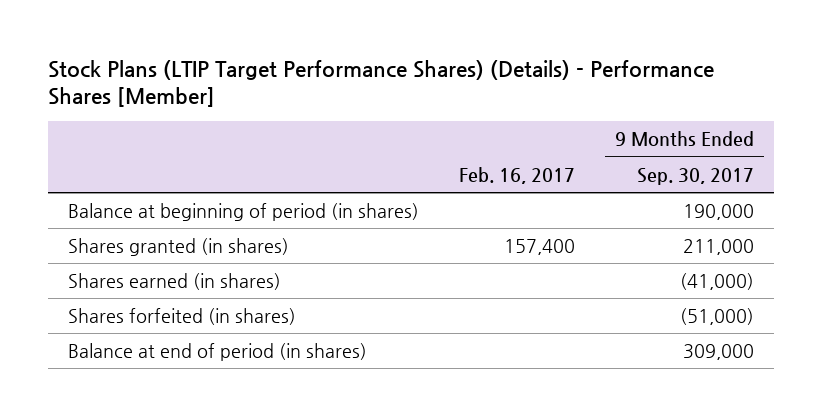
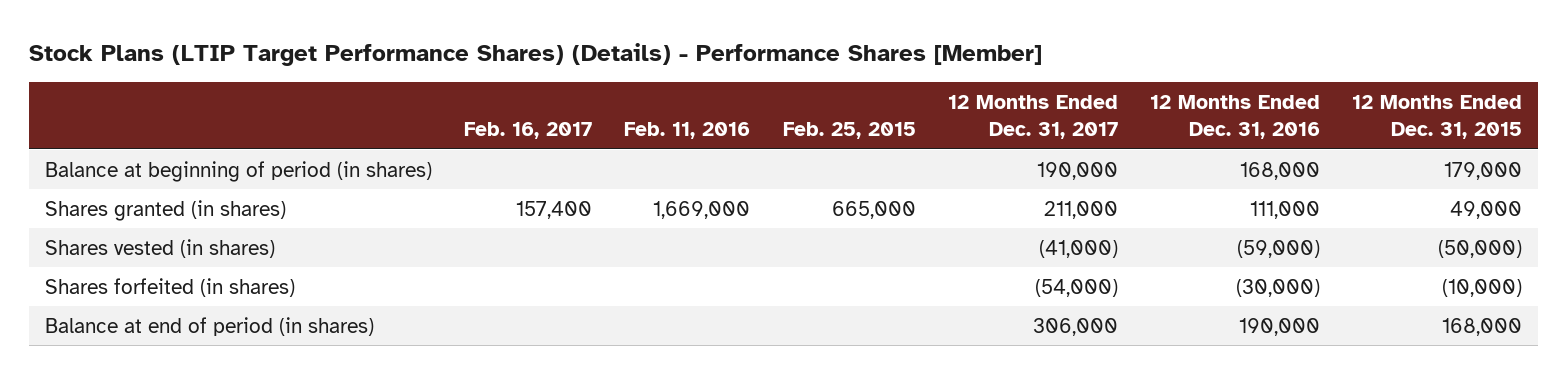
- | Feb. 16, 2017 | 9 Months Ended Sep. 30, 2017
+ | Feb. 16, 2017 | Feb. 11, 2016 | Feb. 25, 2015 | 12 Months Ended Dec. 31, 2017 | 12 Months Ended Dec. 31, 2016 | 12 Months Ended Dec. 31, 2015
- Shares earned (in shares) | | (41,000)
+ Shares vested (in shares) | | | | (41,000) | (59,000) | (50,000)

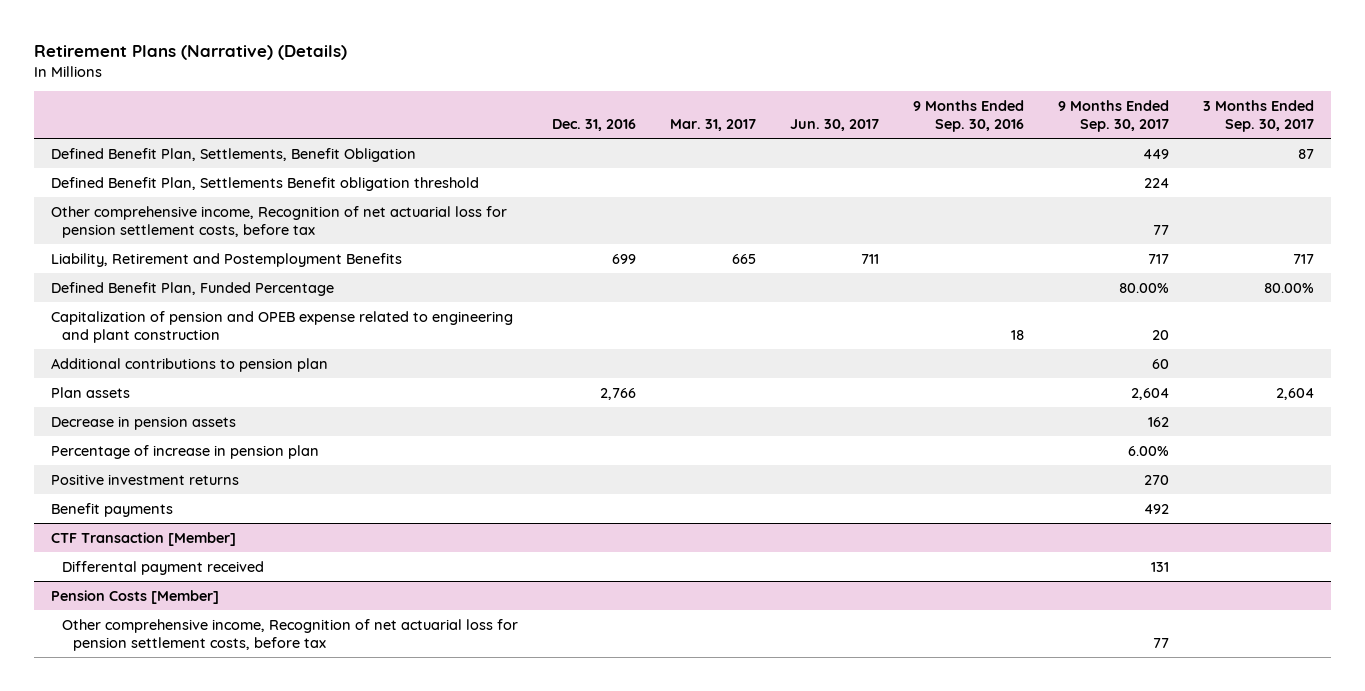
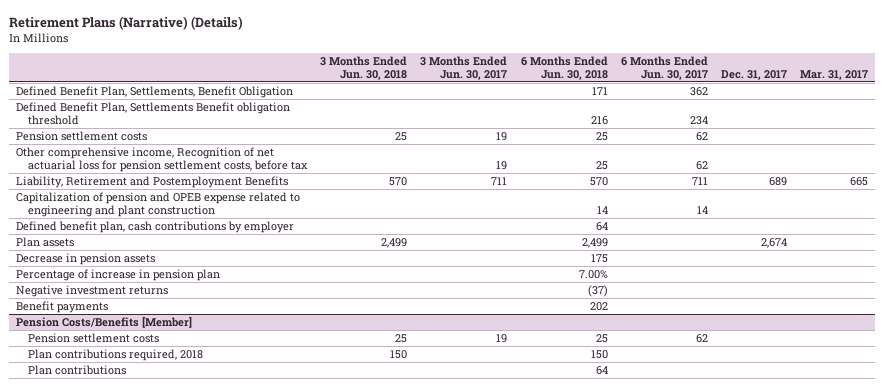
- | Dec. 31, 2016 | Mar. 31, 2017 | Jun. 30, 2017 | 9 Months Ended Sep. 30, 2016 | 9 Months Ended Sep. 30, 2017 | 3 Months Ended Sep. 30, 2017
+ | 3 Months Ended Jun. 30, 2018 | 3 Months Ended Jun. 30, 2017 | 6 Months Ended Jun. 30, 2018 | 6 Months Ended Jun. 30, 2017 | Dec. 31, 2017 | Mar. 31, 2017
+ Pension settlement costs | 25 | 19 | 25 | 62 | |
- Defined Benefit Plan, Funded Percentage | | | | | 80.00% | 80.00%
- Additional contributions to pension plan | | | | | 60 |
+ Defined benefit plan, cash contributions by employer | | | 64 | | |
- Positive investment returns | | | | | 270 |
+ Negative investment returns | | | (37) | | |
- CTF Transaction [Member]
- Differental payment received | | | | | 131 |
- Pension Costs [Member]
- Other comprehensive income, Recognition of net actuarial loss for pension settlement costs, before tax | | | | | 77 |
+ Pension Costs/Benefits [Member]
+ Pension settlement costs | 25 | 19 | 25 | 62 | |
+ Plan contributions required, 2018 | 150 | | 150 | | |
+ Plan contributions | | | 64 | | |

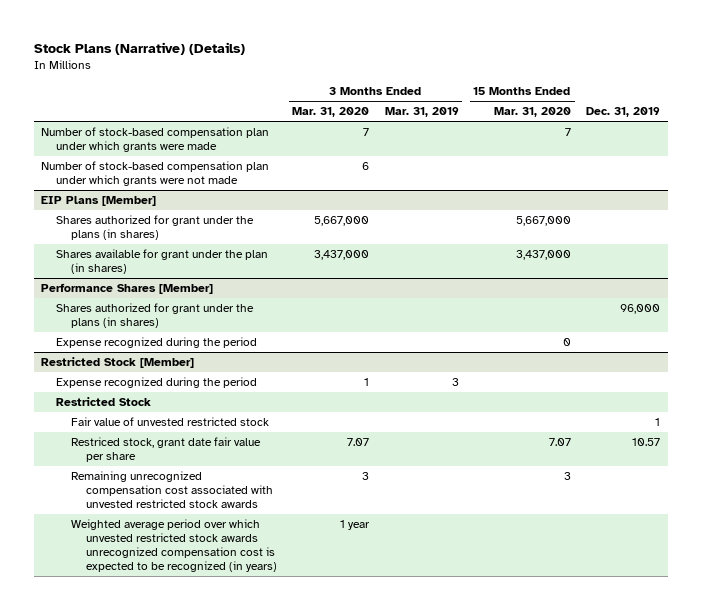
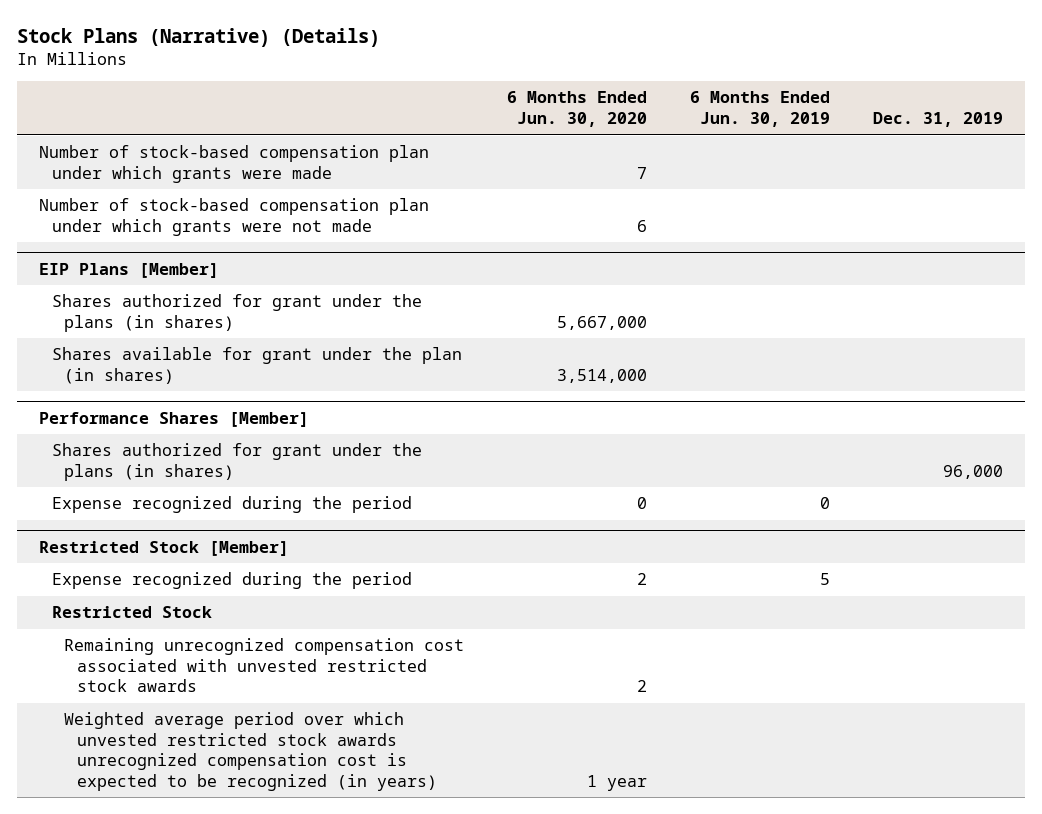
- | 3 Months Ended Mar. 31, 2020 | 3 Months Ended Mar. 31, 2019 | 15 Months Ended Mar. 31, 2020 | Dec. 31, 2019
+ | 6 Months Ended Jun. 30, 2020 | 6 Months Ended Jun. 30, 2019 | Dec. 31, 2019
@ Restricted Stock [Member]
- Fair value of unvested restricted stock | | | | 1
- Restriced stock, grant date fair value per share | 7.07 | | 7.07 | 10.57

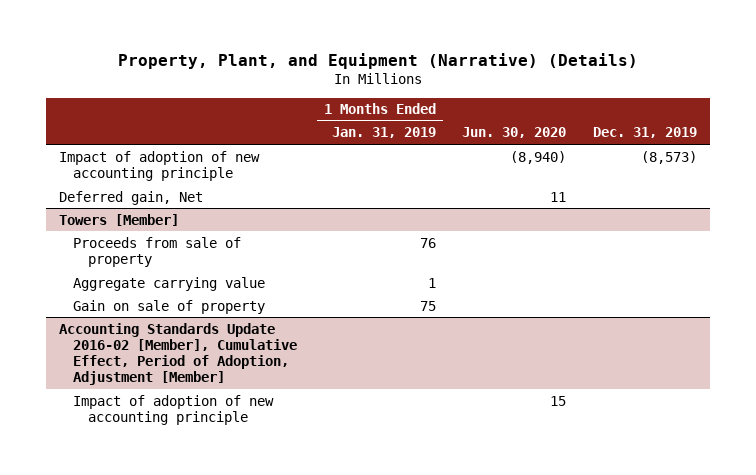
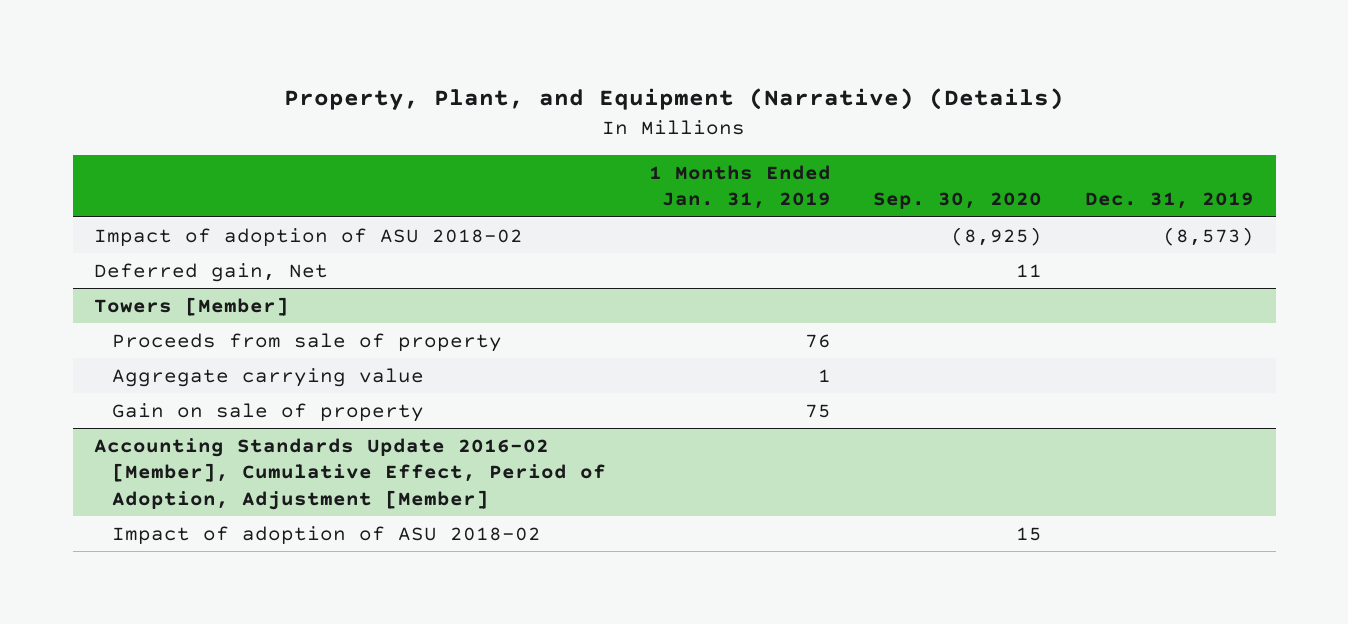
- | 1 Months Ended Jan. 31, 2019 | Jun. 30, 2020 | Dec. 31, 2019
+ | 1 Months Ended Jan. 31, 2019 | Sep. 30, 2020 | Dec. 31, 2019
- Impact of adoption of new accounting principle | | (8,940) | (8,573)
+ Impact of adoption of ASU 2018-02 | | (8,925) | (8,573)
@ Accounting Standards Update 2016-02 [Member], Cumulative Effect, Period of Adoption, Adjustment [Member]
- Impact of adoption of new accounting principle | | 15 |
+ Impact of adoption of ASU 2018-02 | | 15 |

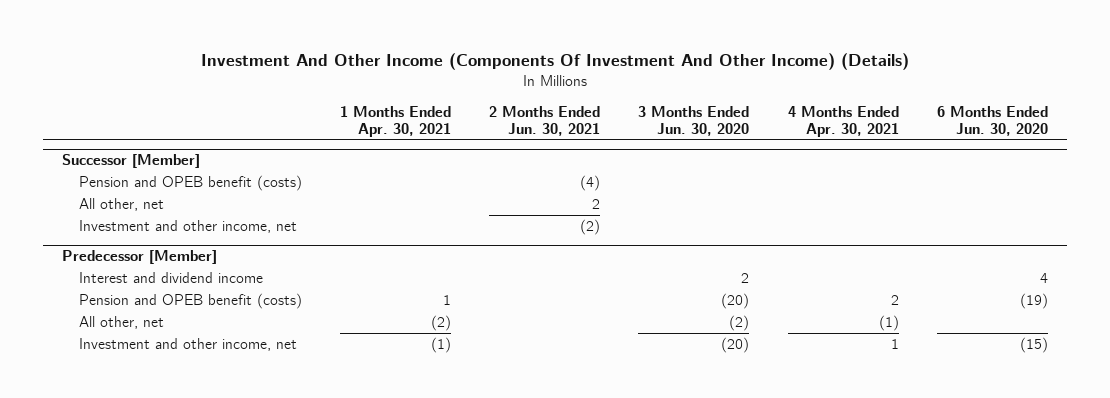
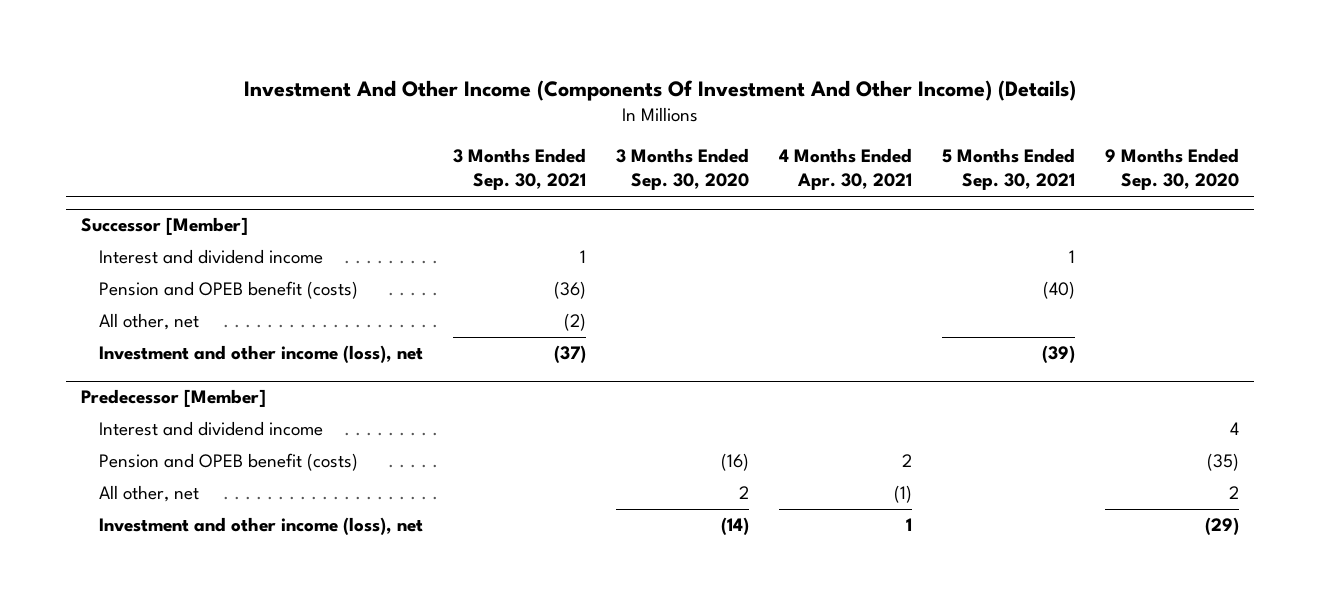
- | 1 Months Ended Apr. 30, 2021 | 2 Months Ended Jun. 30, 2021 | 3 Months Ended Jun. 30, 2020 | 4 Months Ended Apr. 30, 2021 | 6 Months Ended Jun. 30, 2020
+ | 3 Months Ended Sep. 30, 2021 | 3 Months Ended Sep. 30, 2020 | 4 Months Ended Apr. 30, 2021 | 5 Months Ended Sep. 30, 2021 | 9 Months Ended Sep. 30, 2020
@ Successor [Member]
+ Interest and dividend income | 1 | | | 1 |
- Investment and other income, net | | (2) | | |
+ Investment and other income (loss), net | (37) | | | (39) |
@ Predecessor [Member]
- Investment and other income, net | (1) | | (20) | 1 | (15)
+ Investment and other income (loss), net | | (14) | 1 | | (29)

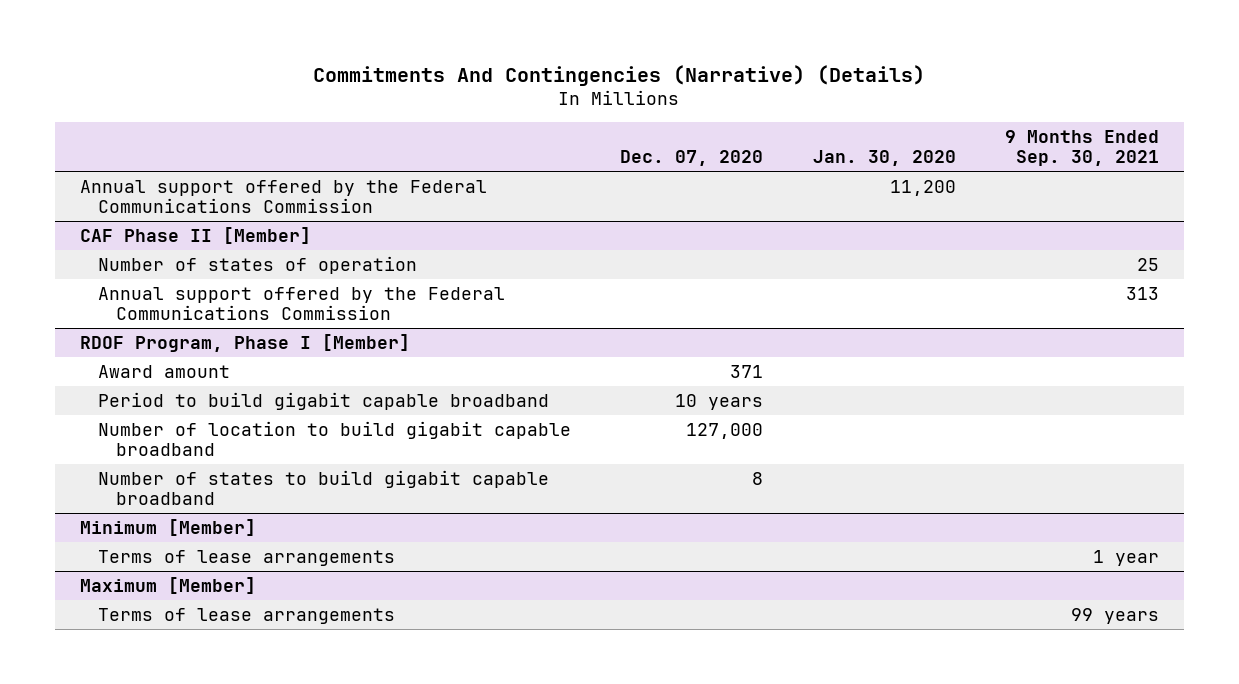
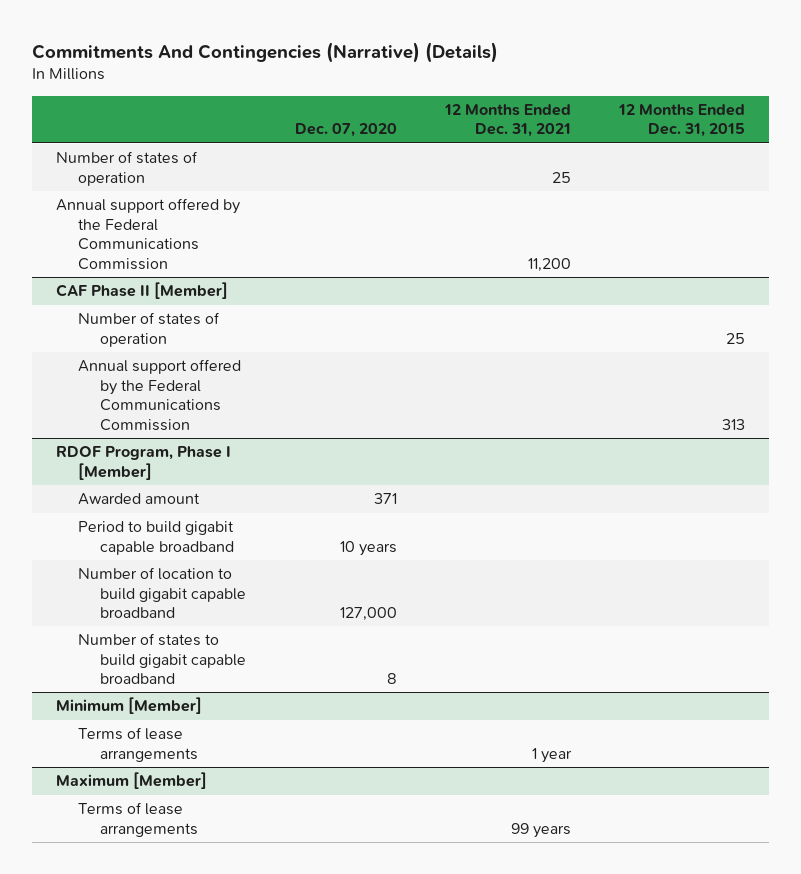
- | Dec. 07, 2020 | Jan. 30, 2020 | 9 Months Ended Sep. 30, 2021
+ | Dec. 07, 2020 | 12 Months Ended Dec. 31, 2021 | 12 Months Ended Dec. 31, 2015
+ Number of states of operation | | 25 |
@ RDOF Program, Phase I [Member]
- Award amount | 371 | |
+ Awarded amount | 371 | |

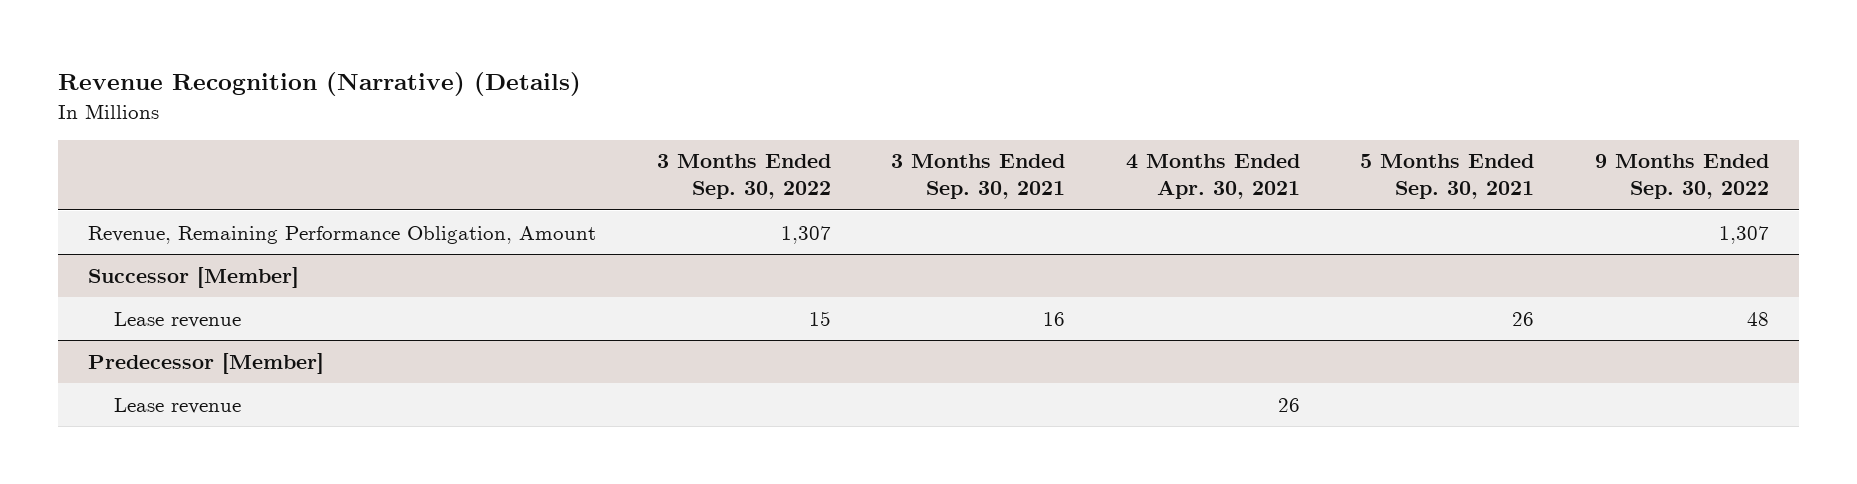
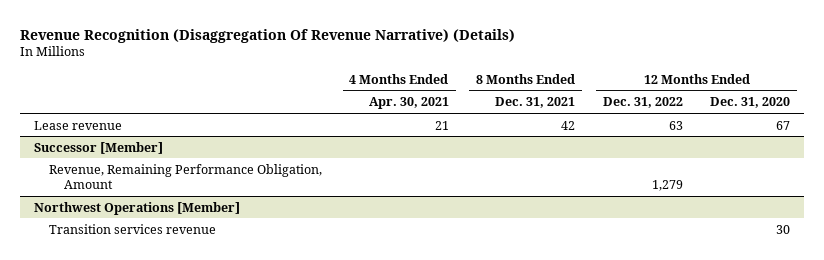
- Revenue Recognition (Narrative) (Details)
+ Revenue Recognition (Disaggregation Of Revenue Narrative) (Details)
- | 3 Months Ended Sep. 30, 2022 | 3 Months Ended Sep. 30, 2021 | 4 Months Ended Apr. 30, 2021 | 5 Months Ended Sep. 30, 2021 | 9 Months Ended Sep. 30, 2022
+ | 4 Months Ended Apr. 30, 2021 | 8 Months Ended Dec. 31, 2021 | 12 Months Ended Dec. 31, 2022 | 12 Months Ended Dec. 31, 2020
- Revenue, Remaining Performance Obligation, Amount | 1,307 | | | | 1,307
+ Lease revenue | 21 | 42 | 63 | 67
@ Successor [Member]
- Lease revenue | 15 | 16 | | 26 | 48
- Predecessor [Member]
- Lease revenue | | | 26 | |
@ Successor [Member]
+ Revenue, Remaining Performance Obligation, Amount | | | 1,279 |
+ Northwest Operations [Member]
+ Transition services revenue | | | | 30

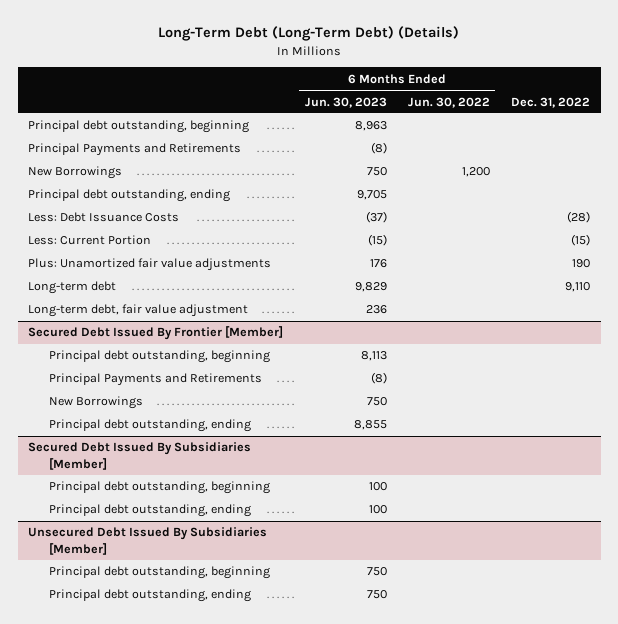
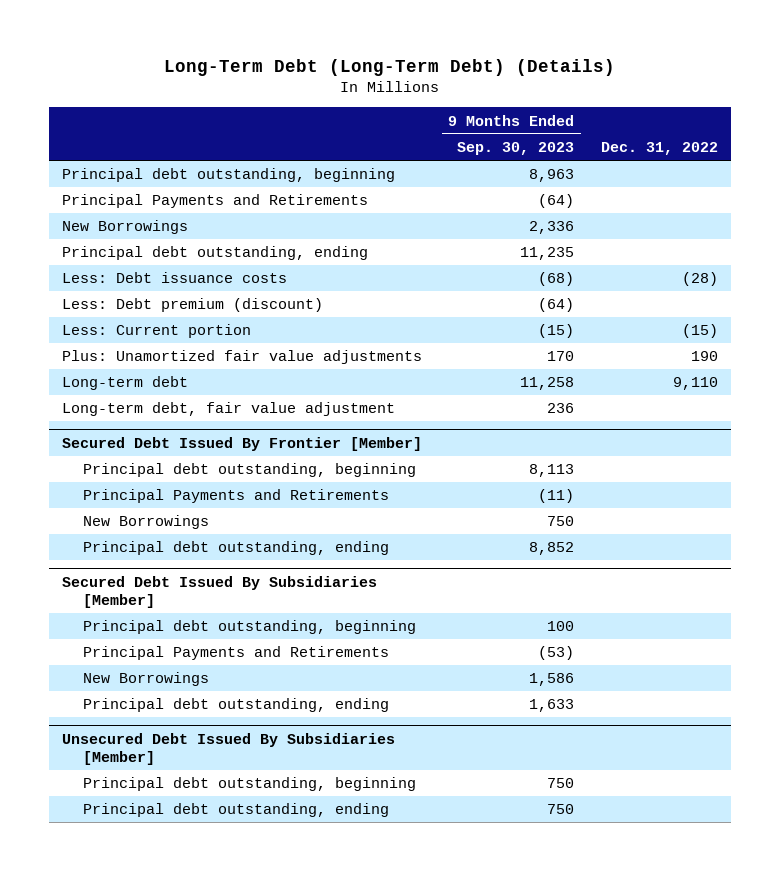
- | 6 Months Ended Jun. 30, 2023 | 6 Months Ended Jun. 30, 2022 | Dec. 31, 2022
+ | 9 Months Ended Sep. 30, 2023 | Dec. 31, 2022
- Less: Debt Issuance Costs | (37) | | (28)
- Less: Current Portion | (15) | | (15)
+ Less: Debt issuance costs | (68) | (28)
+ Less: Debt premium (discount) | (64) |
+ Less: Current portion | (15) | (15)
@ Secured Debt Issued By Subsidiaries [Member]
+ Principal Payments and Retirements | (53) |
+ New Borrowings | 1,586 |

